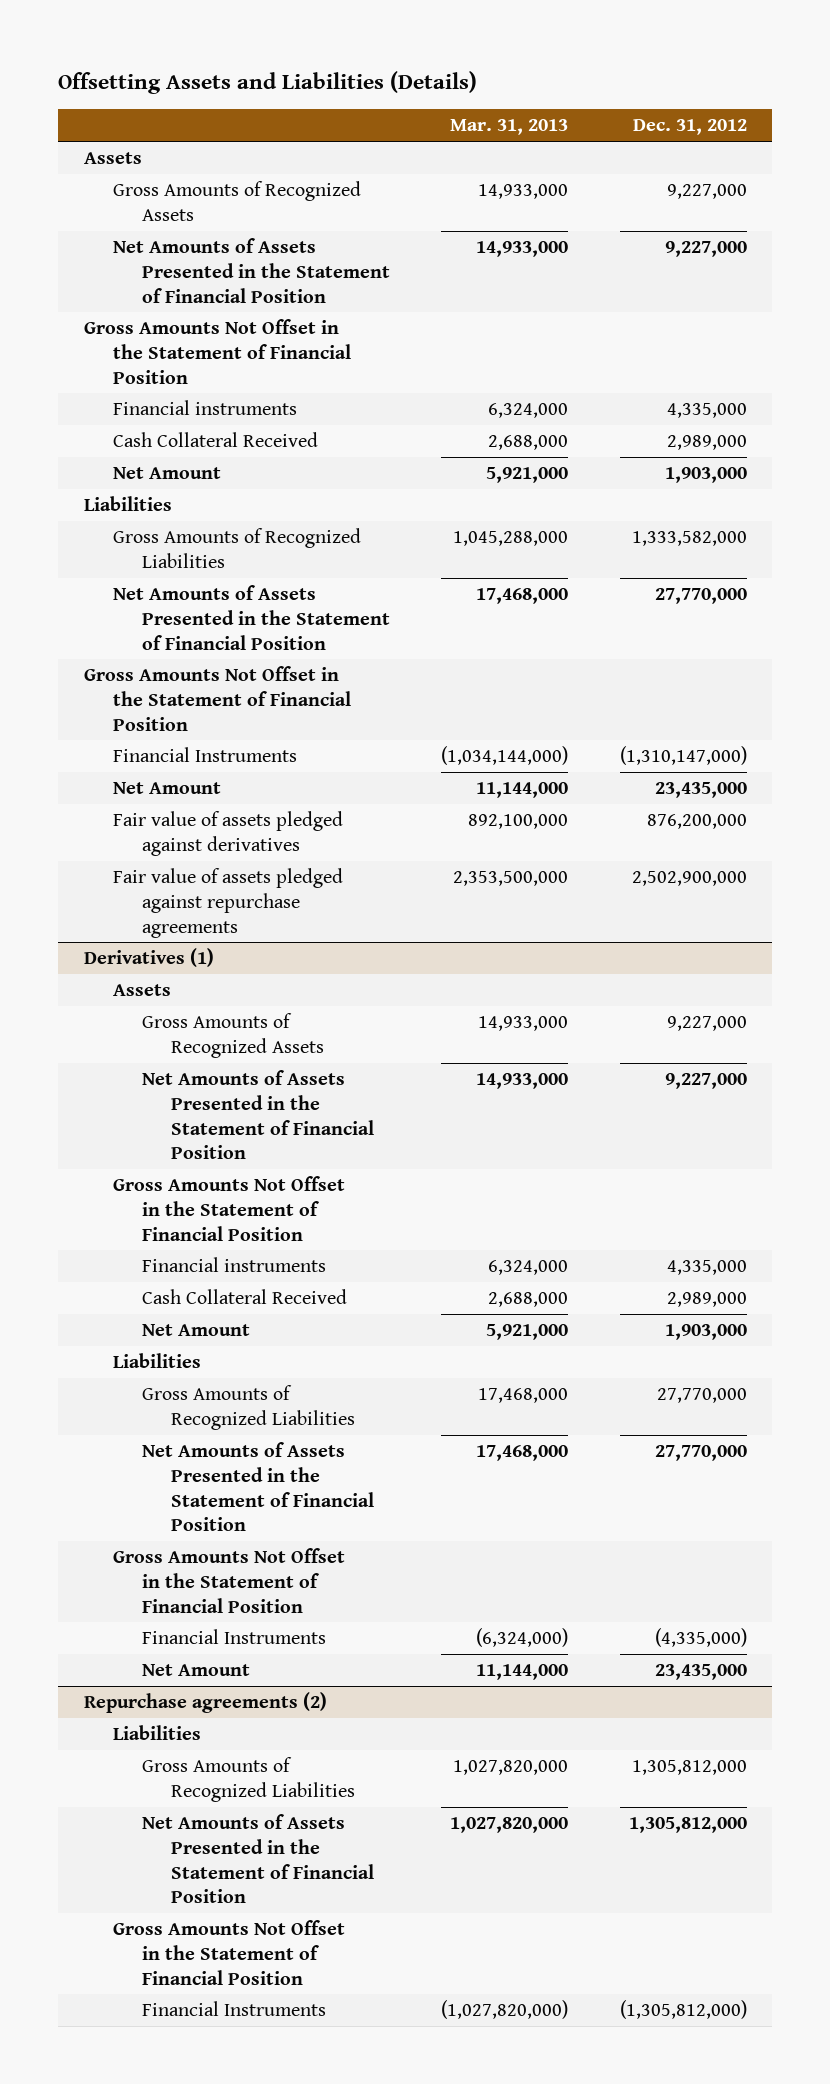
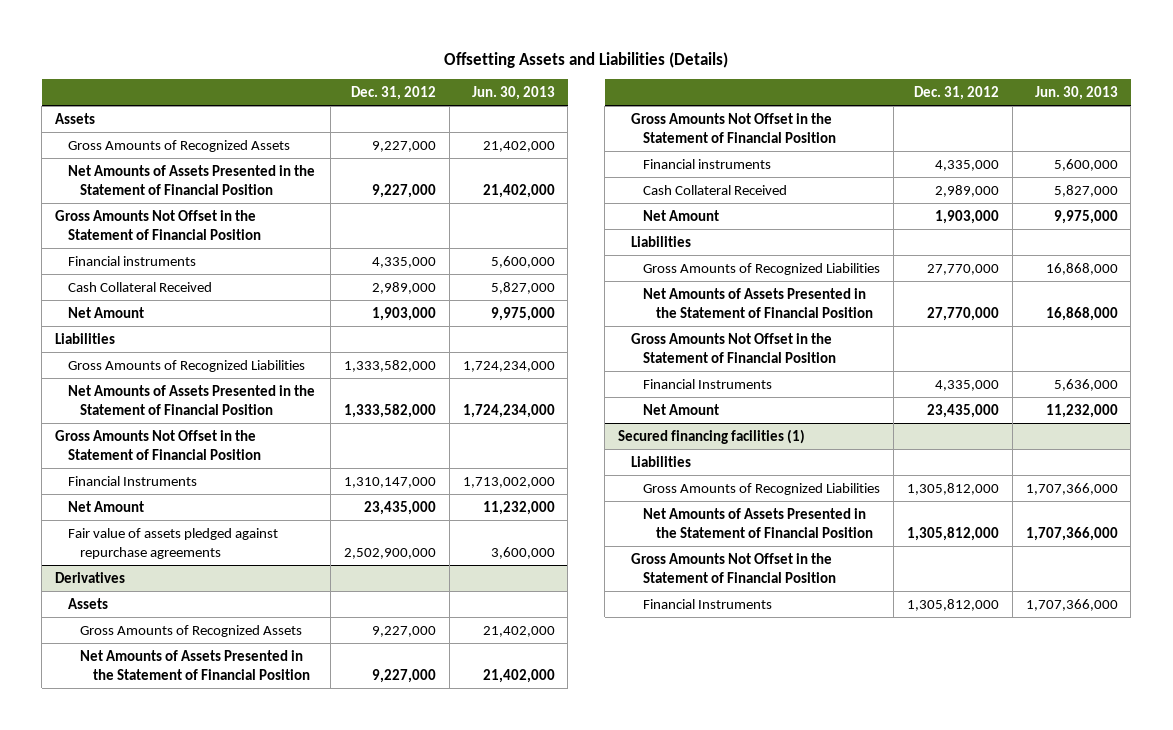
- | Mar. 31, 2013 | Dec. 31, 2012
+ | Dec. 31, 2012 | Jun. 30, 2013
- Net Amounts of Assets Presented in the Statement of Financial Position | 17,468,000 | 27,770,000
+ Net Amounts of Assets Presented in the Statement of Financial Position | 1,333,582,000 | 1,724,234,000
- Financial Instruments | (1,034,144,000) | (1,310,147,000)
+ Financial Instruments | 1,310,147,000 | 1,713,002,000
- Fair value of assets pledged against derivatives | 892,100,000 | 876,200,000
- Derivatives (1)
+ Derivatives
- Financial Instruments | (6,324,000) | (4,335,000)
+ Financial Instruments | 4,335,000 | 5,636,000
- Repurchase agreements (2)
+ Secured financing facilities (1)
- Financial Instruments | (1,027,820,000) | (1,305,812,000)
+ Financial Instruments | 1,305,812,000 | 1,707,366,000

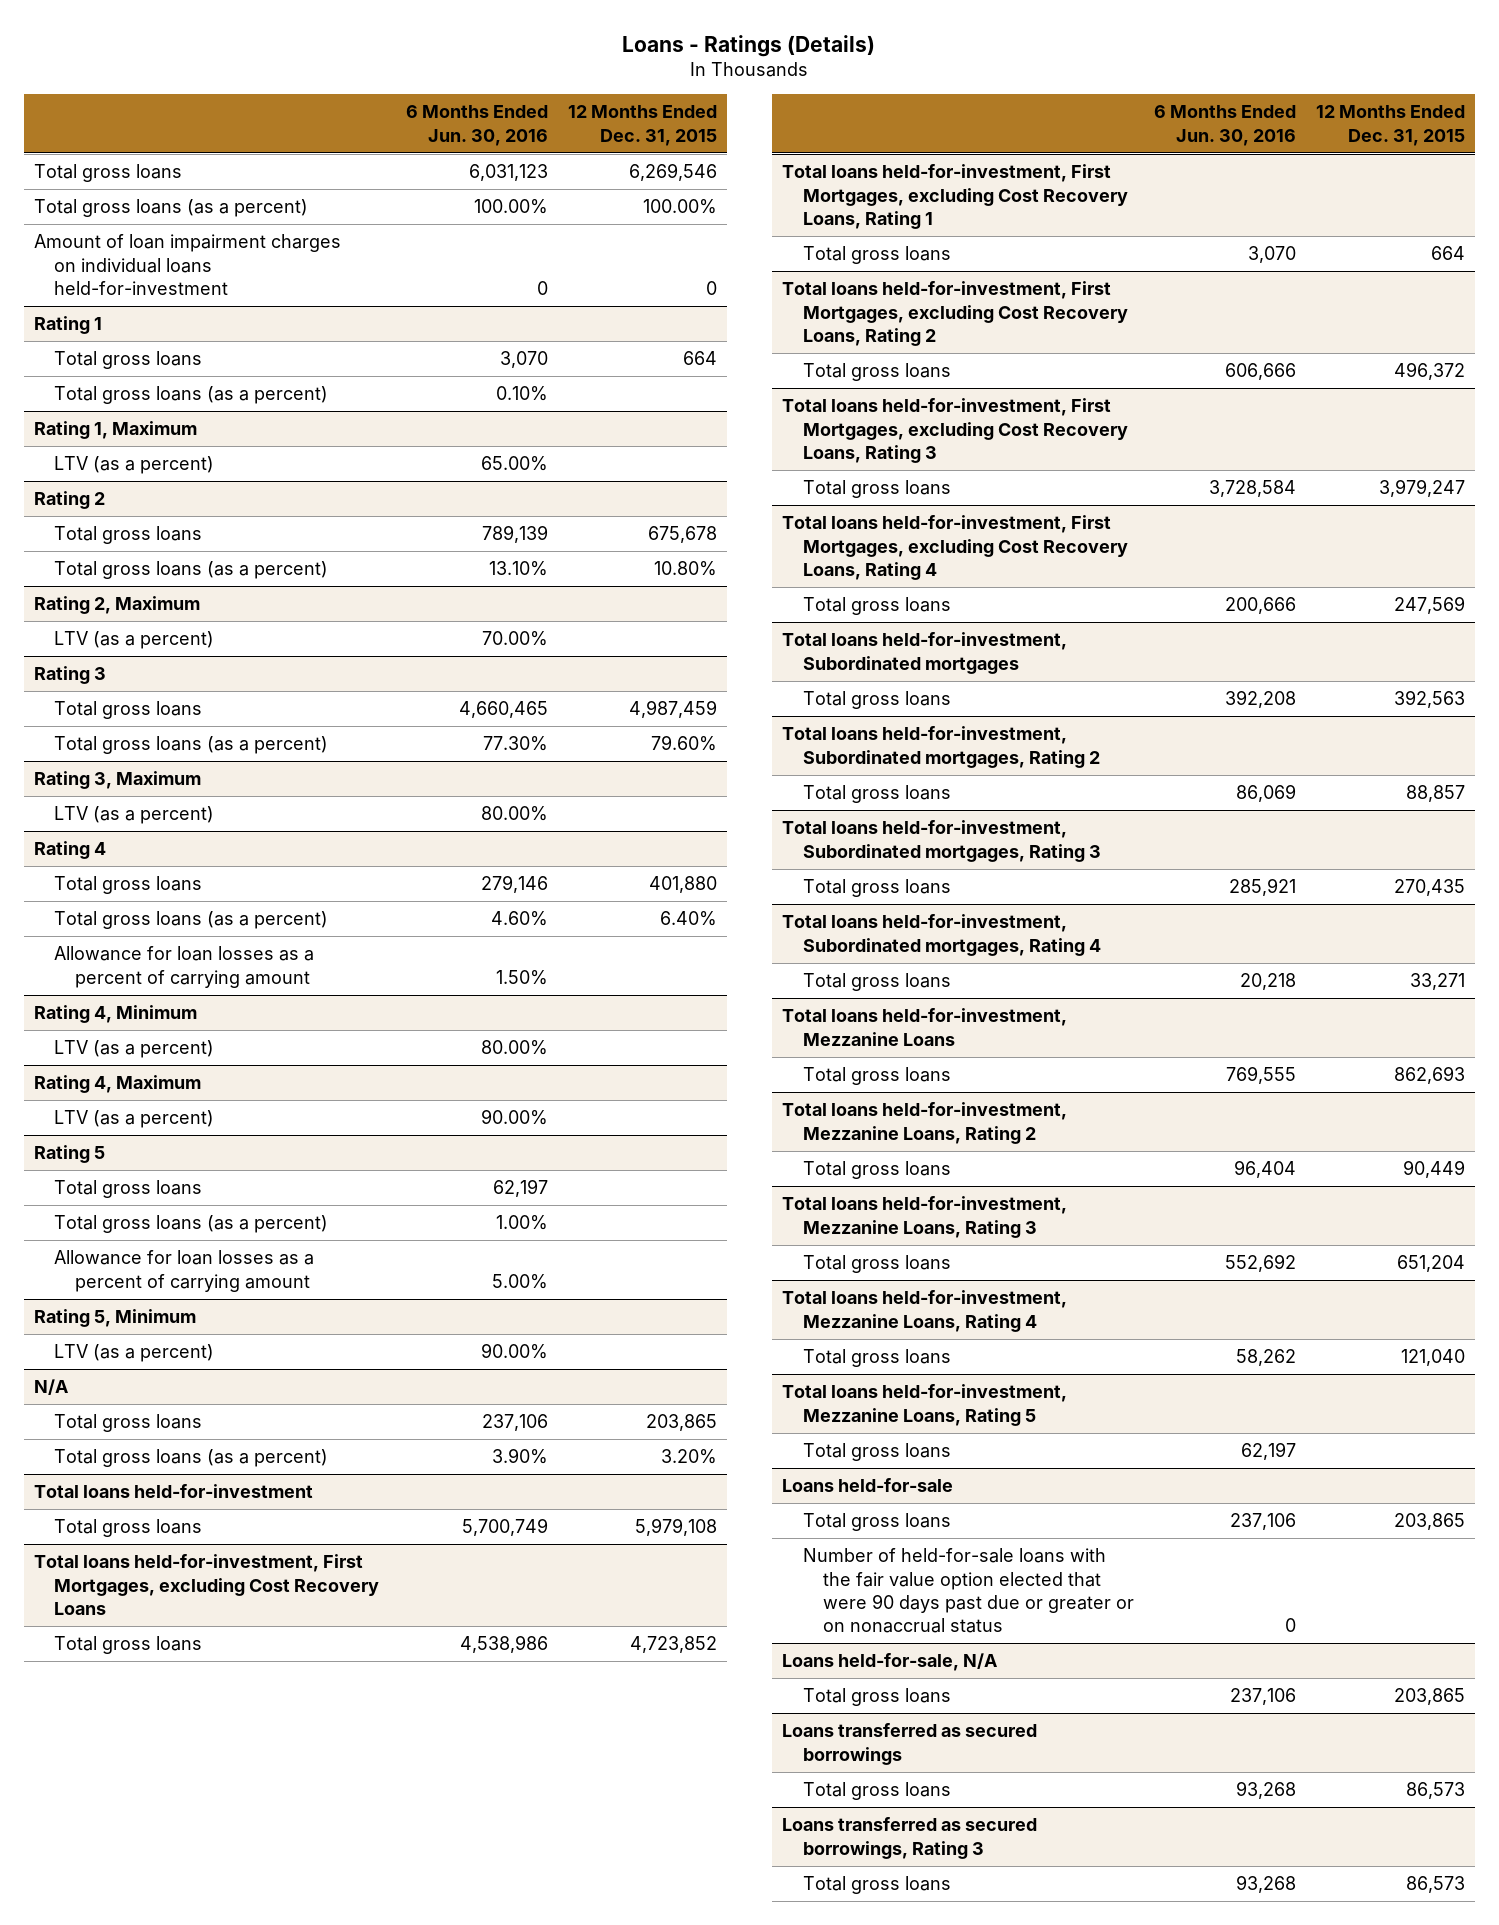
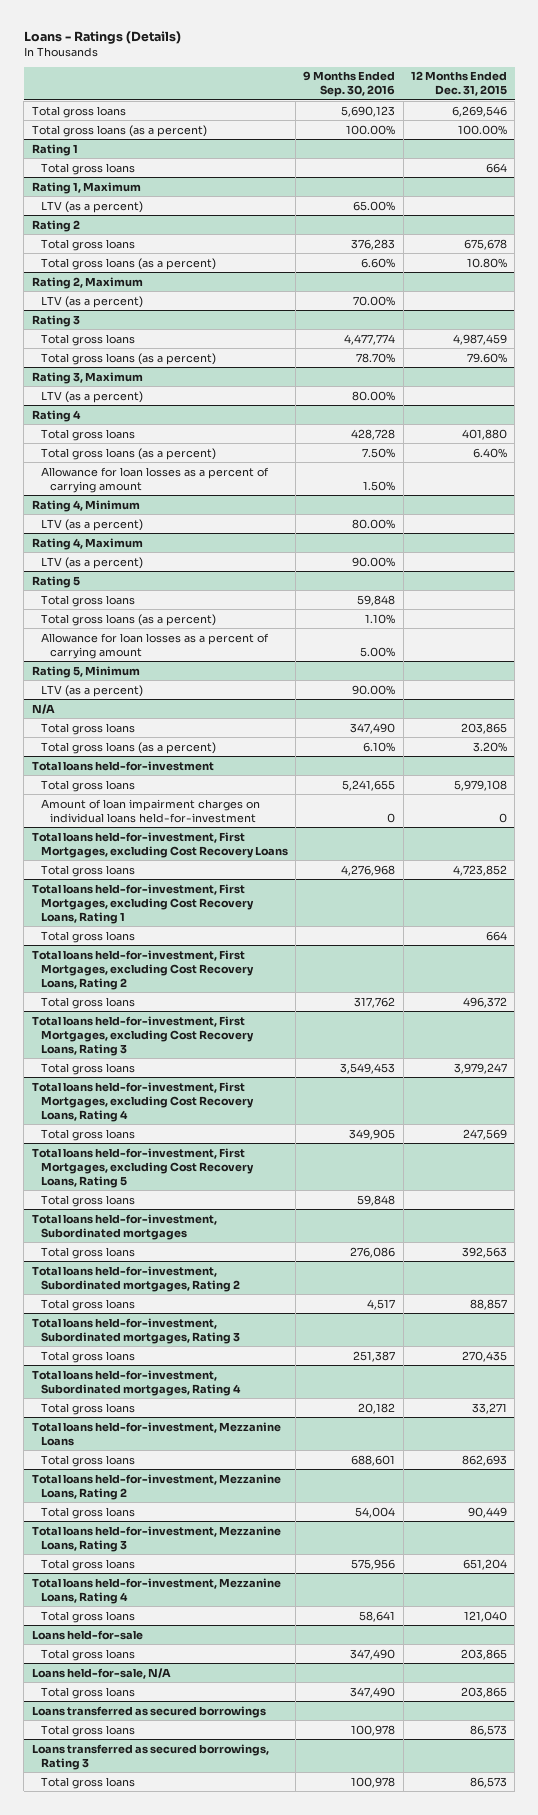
- | 6 Months Ended Jun. 30, 2016 | 12 Months Ended Dec. 31, 2015
+ | 9 Months Ended Sep. 30, 2016 | 12 Months Ended Dec. 31, 2015
- Amount of loan impairment charges on individual loans held-for-investment | 0 | 0
@ Rating 1
- Total gross loans (as a percent) | 0.10% |
@ Total loans held-for-investment
+ Amount of loan impairment charges on individual loans held-for-investment | 0 | 0
+ Total loans held-for-investment, First Mortgages, excluding Cost Recovery Loans, Rating 5
+ Total gross loans | 59,848 |
- Total loans held-for-investment, Mezzanine Loans, Rating 5
- Total gross loans | 62,197 |
@ Loans held-for-sale
- Number of held-for-sale loans with the fair value option elected that were 90 days past due or greater or on nonaccrual status | 0 |

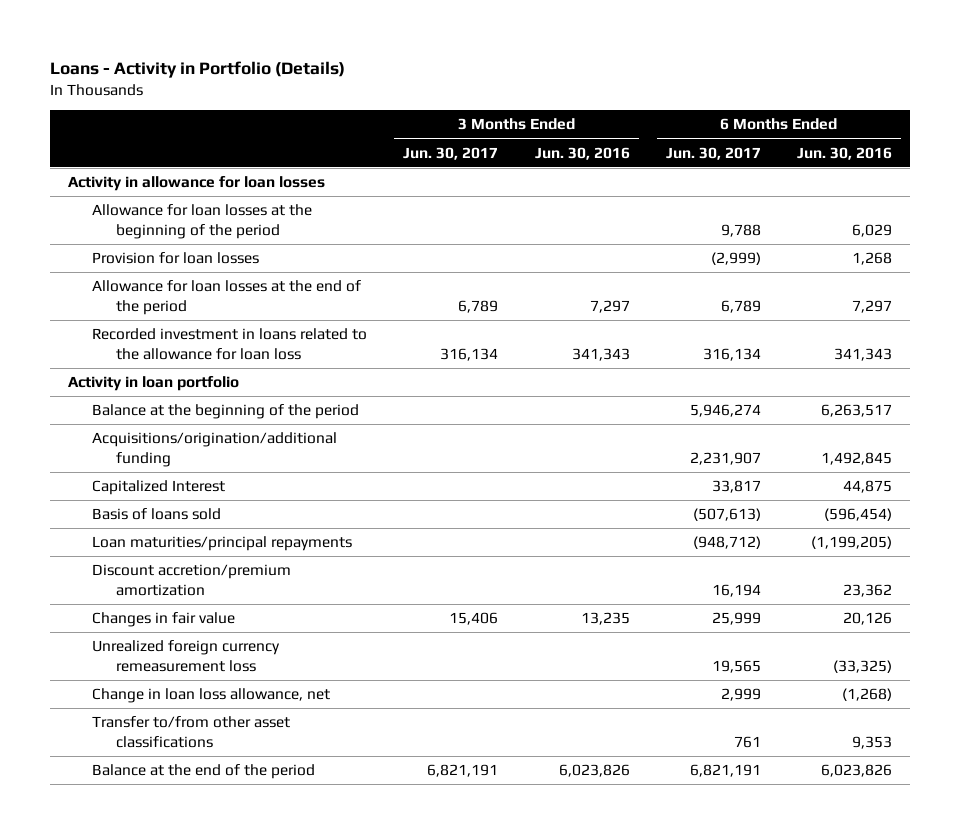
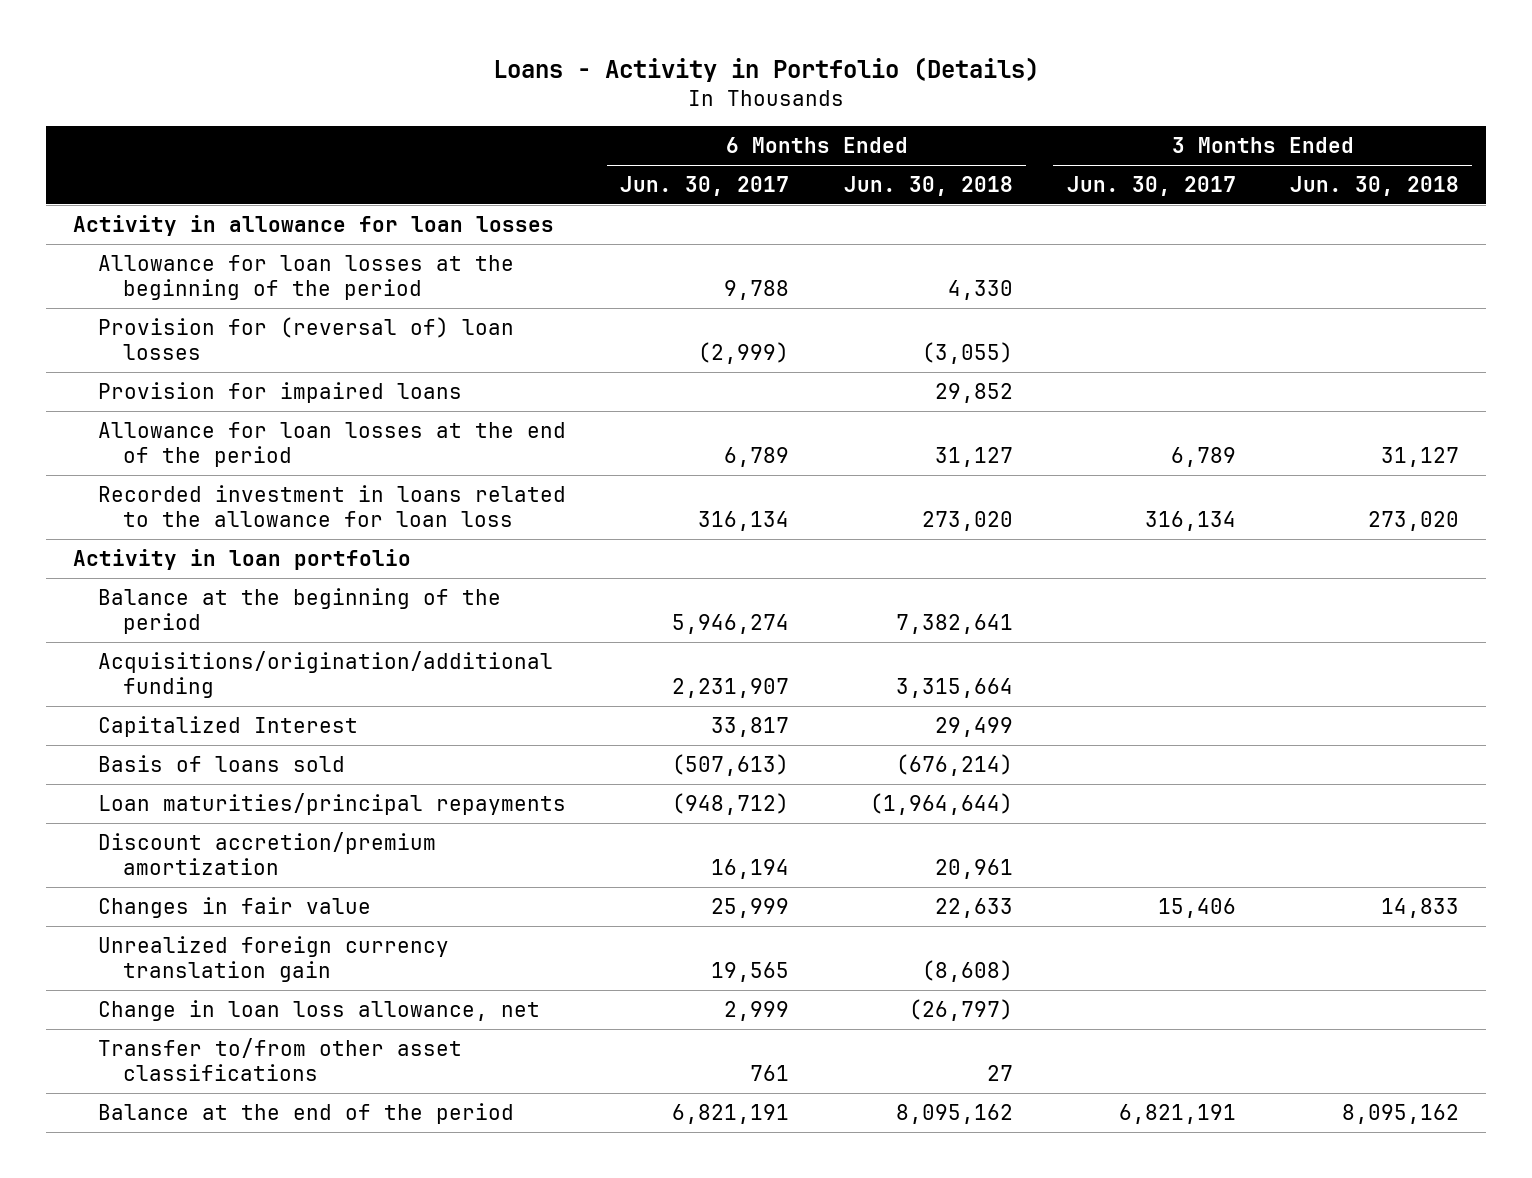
- | 3 Months Ended Jun. 30, 2017 | 3 Months Ended Jun. 30, 2016 | 6 Months Ended Jun. 30, 2017 | 6 Months Ended Jun. 30, 2016
+ | 6 Months Ended Jun. 30, 2017 | 6 Months Ended Jun. 30, 2018 | 3 Months Ended Jun. 30, 2017 | 3 Months Ended Jun. 30, 2018
- Provision for loan losses | | | (2,999) | 1,268
+ Provision for (reversal of) loan losses | (2,999) | (3,055) | |
+ Provision for impaired loans | | 29,852 | |
- Unrealized foreign currency remeasurement loss | | | 19,565 | (33,325)
+ Unrealized foreign currency translation gain | 19,565 | (8,608) | |

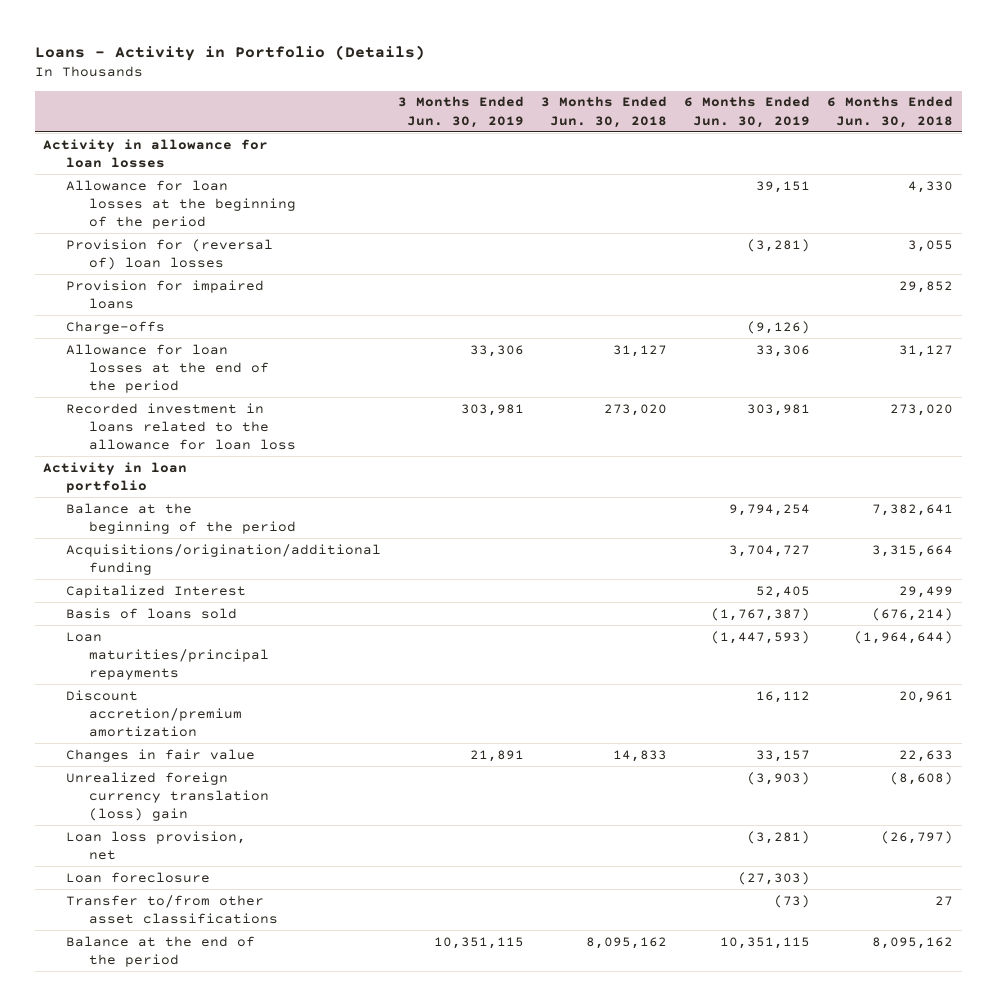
- | 6 Months Ended Jun. 30, 2017 | 6 Months Ended Jun. 30, 2018 | 3 Months Ended Jun. 30, 2017 | 3 Months Ended Jun. 30, 2018
+ | 3 Months Ended Jun. 30, 2019 | 3 Months Ended Jun. 30, 2018 | 6 Months Ended Jun. 30, 2019 | 6 Months Ended Jun. 30, 2018
- Provision for (reversal of) loan losses | (2,999) | (3,055) | |
+ Provision for (reversal of) loan losses | | | (3,281) | 3,055
+ Charge-offs | | | (9,126) |
- Unrealized foreign currency translation gain | 19,565 | (8,608) | |
- Change in loan loss allowance, net | 2,999 | (26,797) | |
+ Unrealized foreign currency translation (loss) gain | | | (3,903) | (8,608)
+ Loan loss provision, net | | | (3,281) | (26,797)
+ Loan foreclosure | | | (27,303) |

